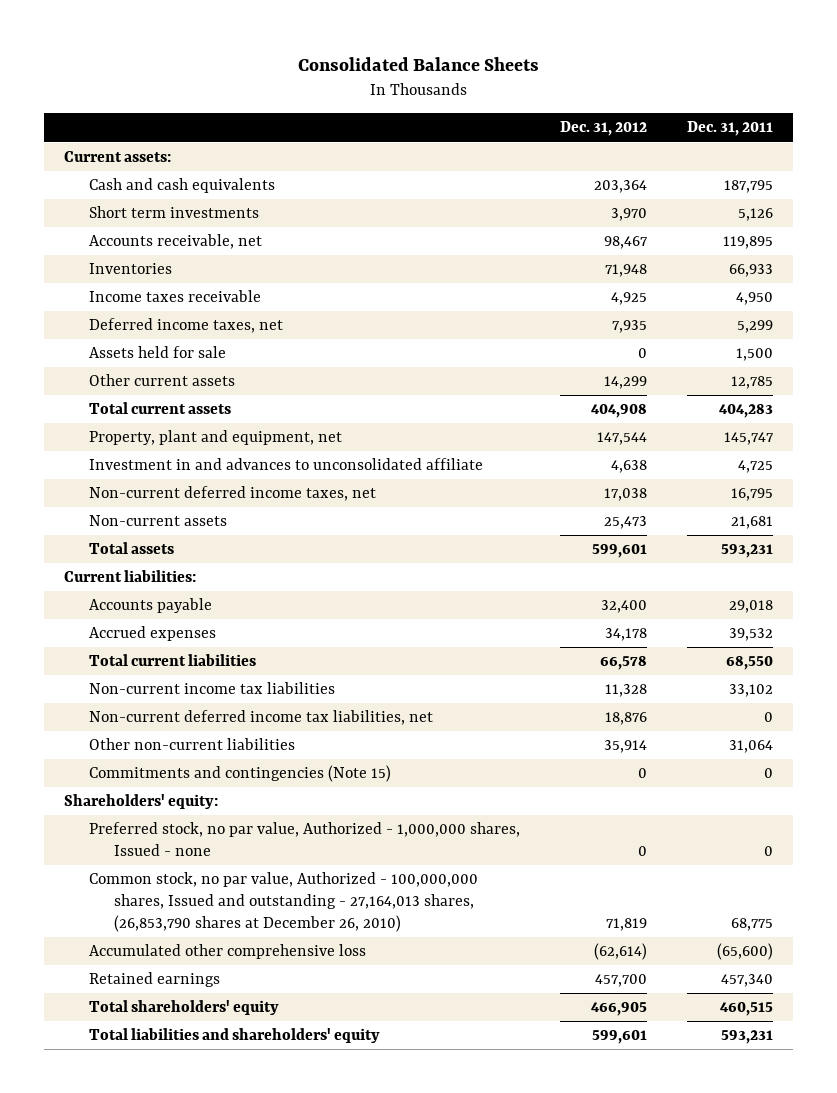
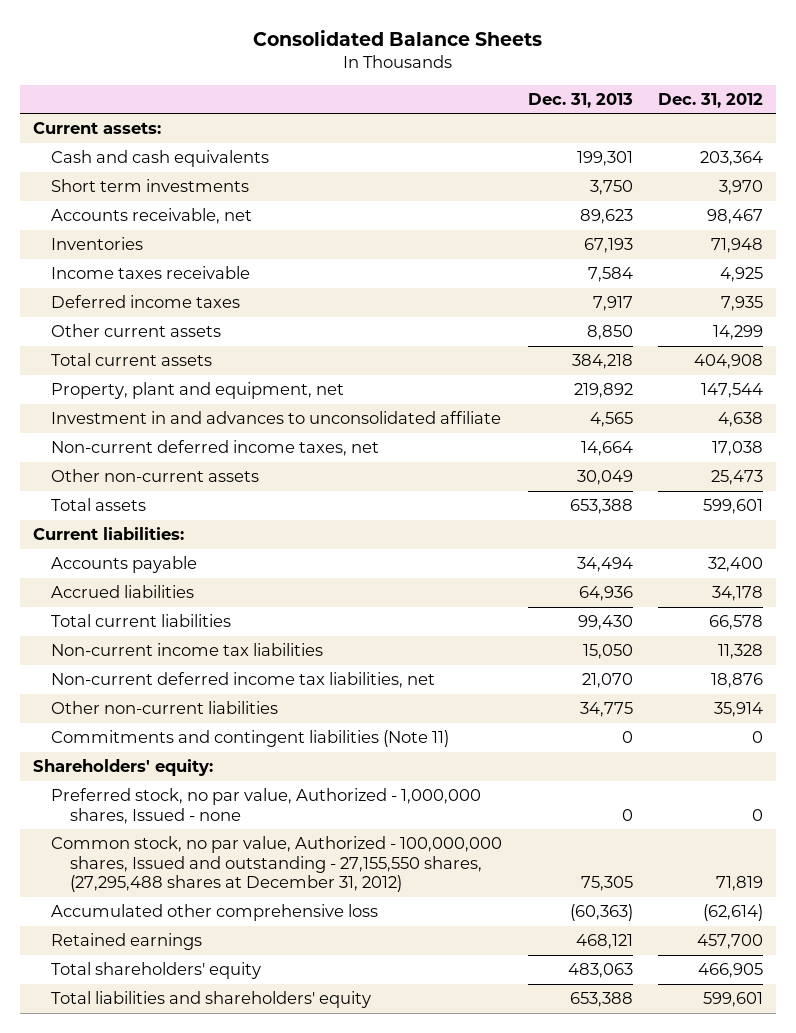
- | Dec. 31, 2012 | Dec. 31, 2011
+ | Dec. 31, 2013 | Dec. 31, 2012
- Deferred income taxes, net | 7,935 | 5,299
- Assets held for sale | 0 | 1,500
+ Deferred income taxes | 7,917 | 7,935
- Non-current assets | 25,473 | 21,681
+ Other non-current assets | 30,049 | 25,473
- Accrued expenses | 34,178 | 39,532
+ Accrued liabilities | 64,936 | 34,178
- Commitments and contingencies (Note 15) | 0 | 0
+ Commitments and contingent liabilities (Note 11) | 0 | 0
- Common stock, no par value, Authorized - 100,000,000 shares, Issued and outstanding - 27,164,013 shares, (26,853,790 shares at December 26, 2010) | 71,819 | 68,775
+ Common stock, no par value, Authorized - 100,000,000 shares, Issued and outstanding - 27,155,550 shares, (27,295,488 shares at December 31, 2012) | 75,305 | 71,819

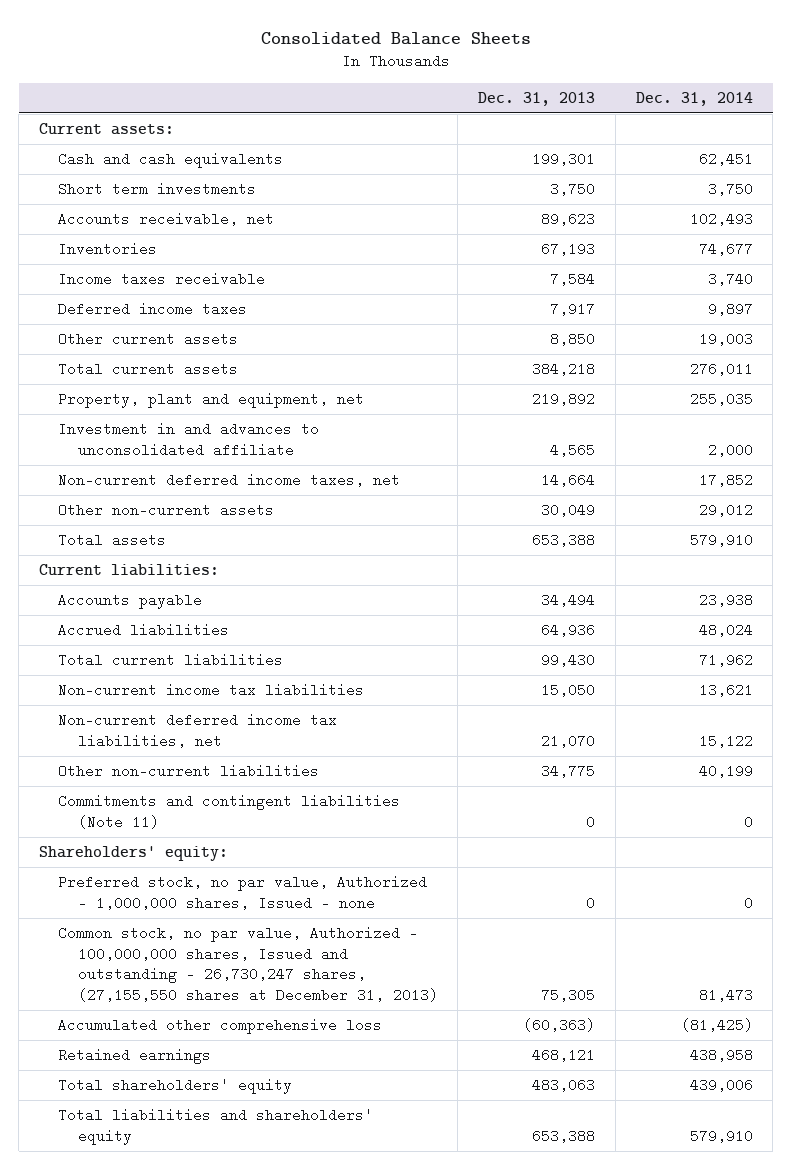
- | Dec. 31, 2013 | Dec. 31, 2012
+ | Dec. 31, 2013 | Dec. 31, 2014
- Common stock, no par value, Authorized - 100,000,000 shares, Issued and outstanding - 27,155,550 shares, (27,295,488 shares at December 31, 2012) | 75,305 | 71,819
+ Common stock, no par value, Authorized - 100,000,000 shares, Issued and outstanding - 26,730,247 shares, (27,155,550 shares at December 31, 2013) | 75,305 | 81,473

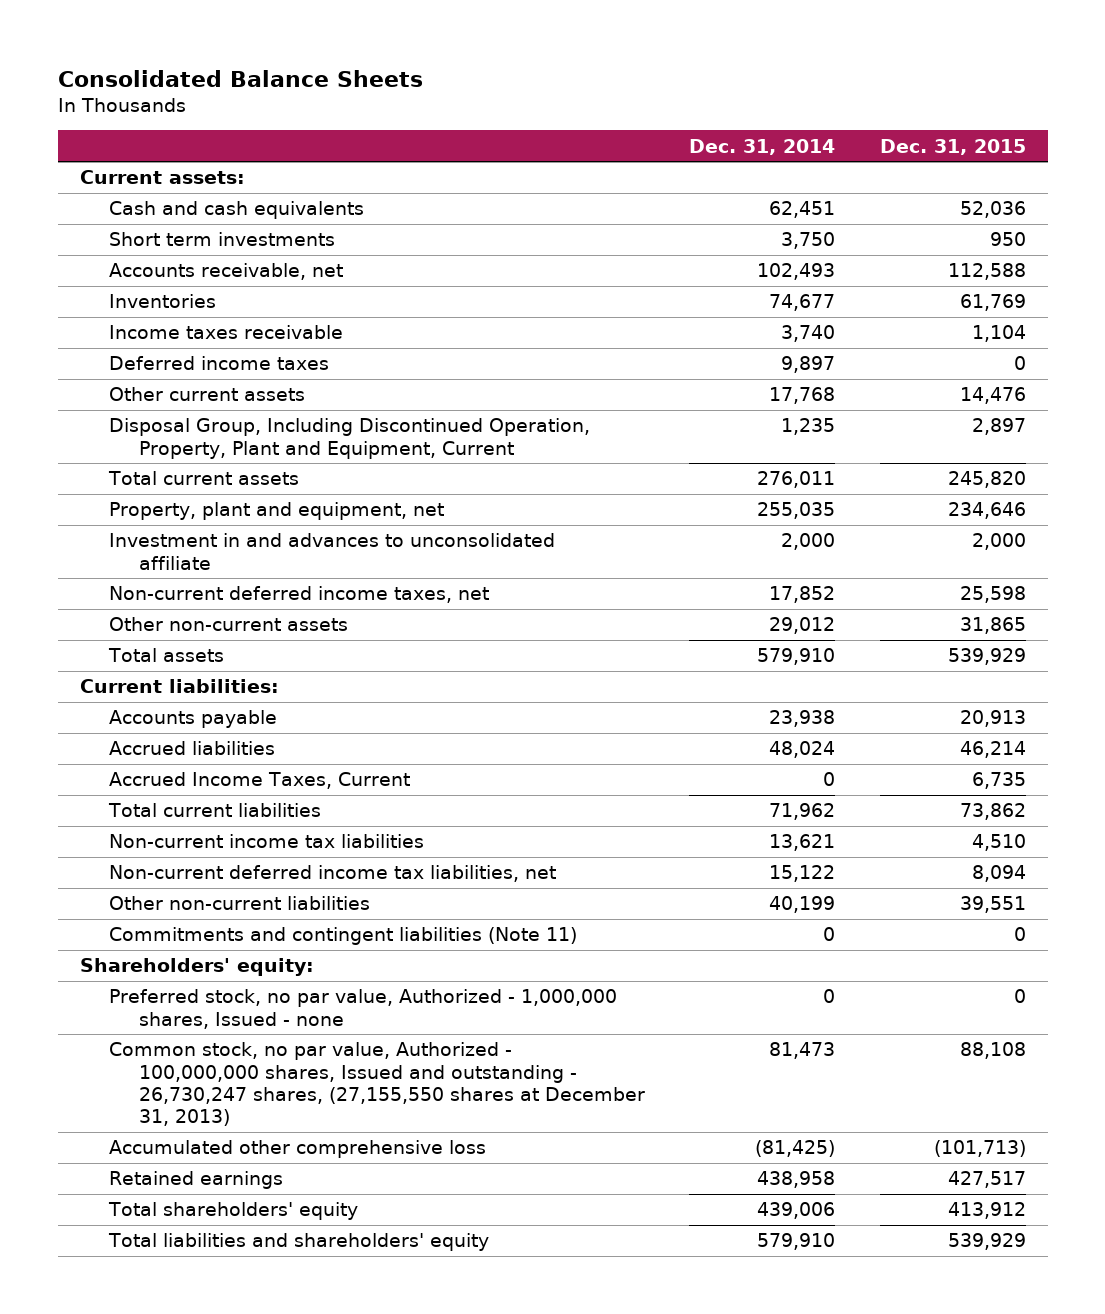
- | Dec. 31, 2013 | Dec. 31, 2014
+ | Dec. 31, 2014 | Dec. 31, 2015
- Other current assets | 8,850 | 19,003
+ Other current assets | 17,768 | 14,476
+ Disposal Group, Including Discontinued Operation, Property, Plant and Equipment, Current | 1,235 | 2,897
+ Accrued Income Taxes, Current | 0 | 6,735

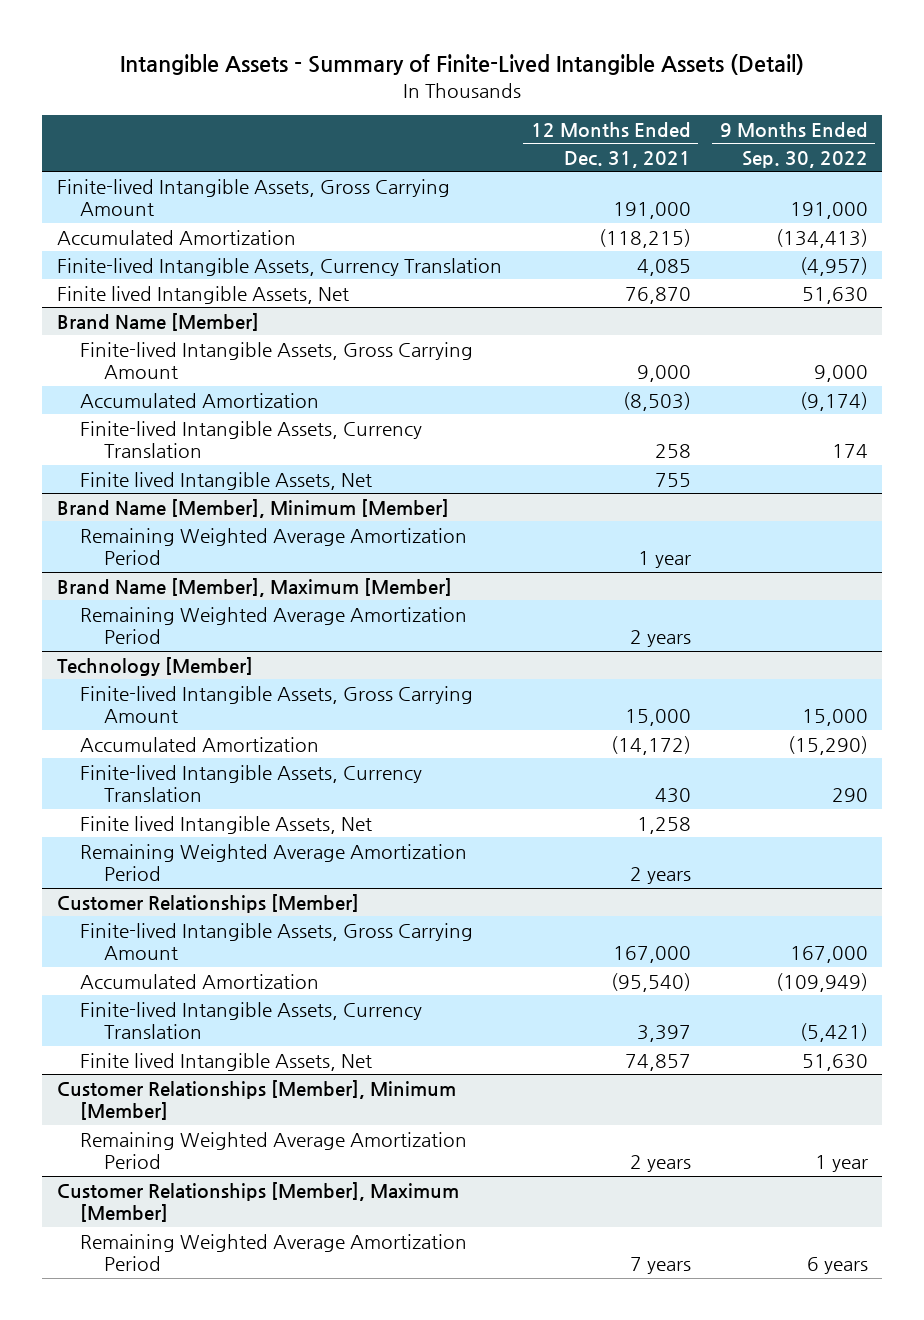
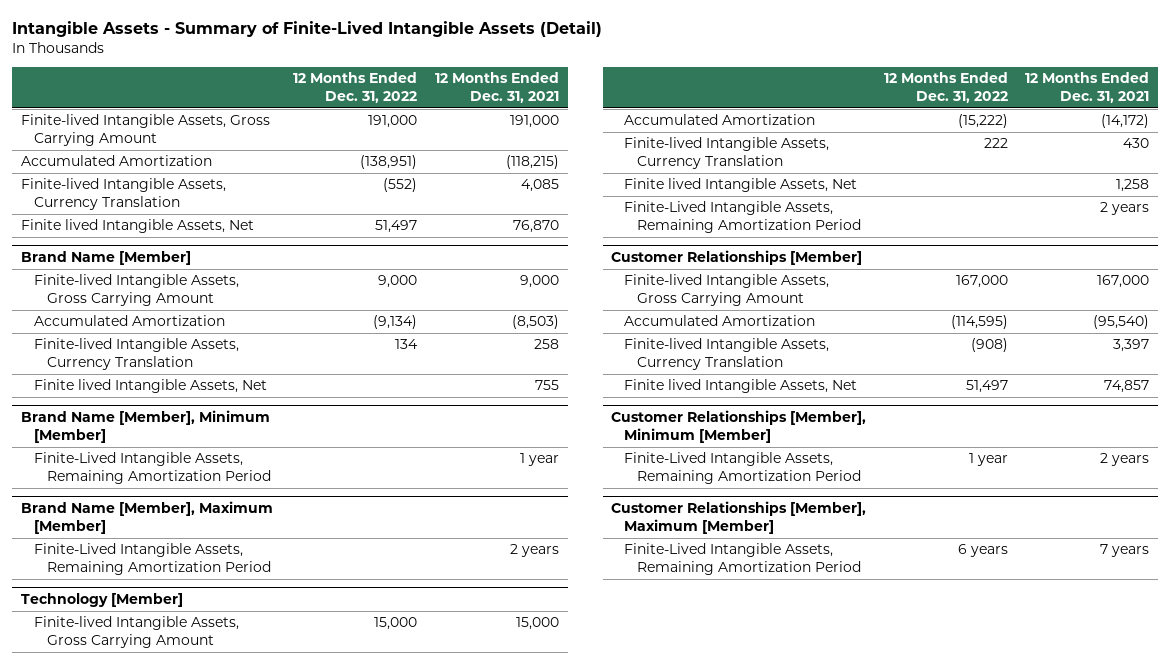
- | 12 Months Ended Dec. 31, 2021 | 9 Months Ended Sep. 30, 2022
+ | 12 Months Ended Dec. 31, 2022 | 12 Months Ended Dec. 31, 2021
@ Brand Name [Member], Minimum [Member]
- Remaining Weighted Average Amortization Period | 1 year |
+ Finite-Lived Intangible Assets, Remaining Amortization Period | | 1 year
@ Brand Name [Member], Maximum [Member]
- Remaining Weighted Average Amortization Period | 2 years |
+ Finite-Lived Intangible Assets, Remaining Amortization Period | | 2 years
@ Technology [Member]
- Remaining Weighted Average Amortization Period | 2 years |
+ Finite-Lived Intangible Assets, Remaining Amortization Period | | 2 years
@ Customer Relationships [Member], Minimum [Member]
- Remaining Weighted Average Amortization Period | 2 years | 1 year
+ Finite-Lived Intangible Assets, Remaining Amortization Period | 1 year | 2 years
@ Customer Relationships [Member], Maximum [Member]
- Remaining Weighted Average Amortization Period | 7 years | 6 years
+ Finite-Lived Intangible Assets, Remaining Amortization Period | 6 years | 7 years

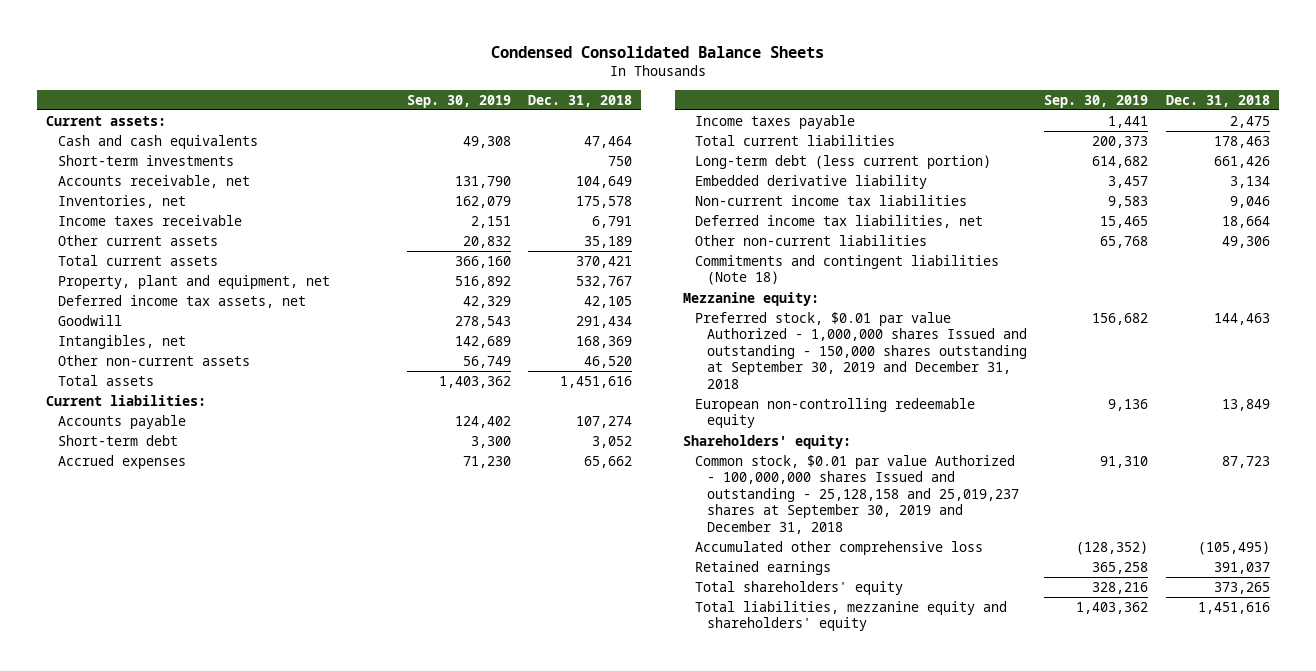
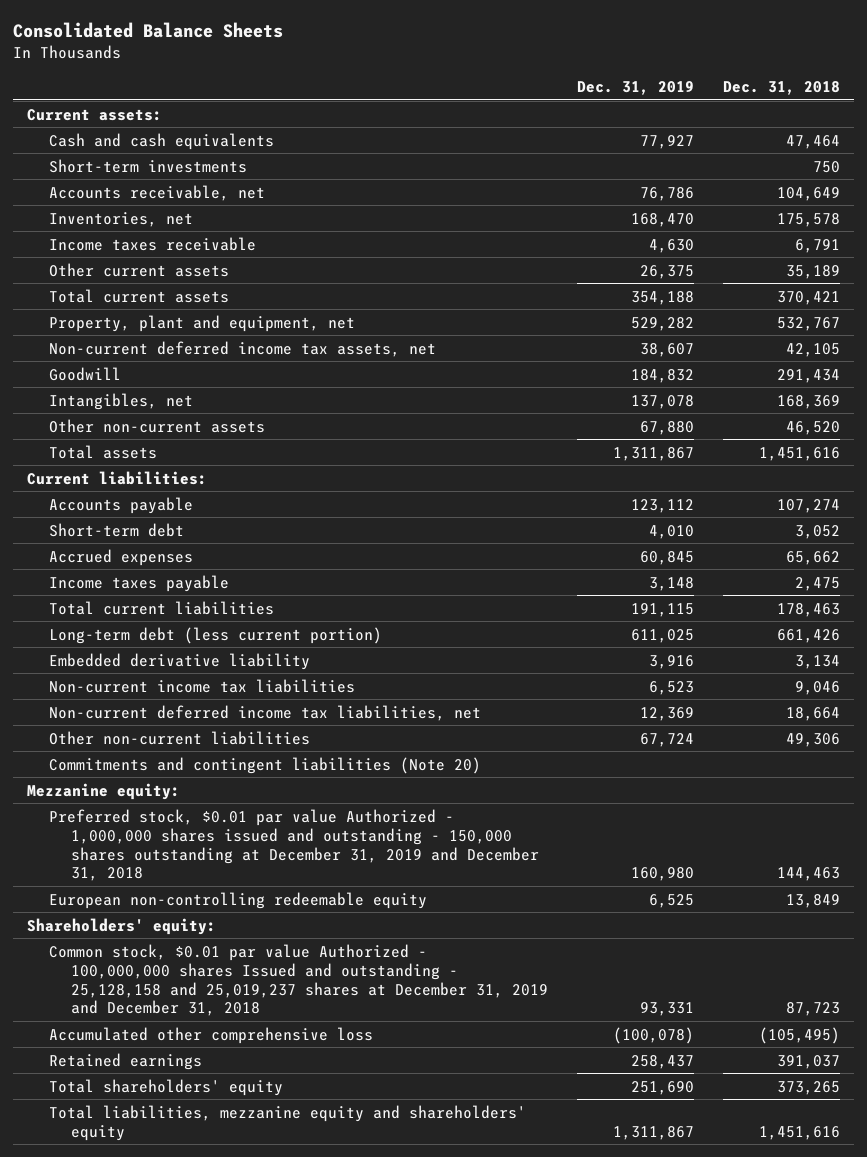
- Condensed Consolidated Balance Sheets
+ Consolidated Balance Sheets
- | Sep. 30, 2019 | Dec. 31, 2018
+ | Dec. 31, 2019 | Dec. 31, 2018
- Deferred income tax assets, net | 42,329 | 42,105
+ Non-current deferred income tax assets, net | 38,607 | 42,105
- Deferred income tax liabilities, net | 15,465 | 18,664
+ Non-current deferred income tax liabilities, net | 12,369 | 18,664
- Commitments and contingent liabilities (Note 18)
+ Commitments and contingent liabilities (Note 20)
- Preferred stock, $0.01 par value Authorized - 1,000,000 shares Issued and outstanding - 150,000 shares outstanding at September 30, 2019 and December 31, 2018 | 156,682 | 144,463
+ Preferred stock, $0.01 par value Authorized - 1,000,000 shares issued and outstanding - 150,000 shares outstanding at December 31, 2019 and December 31, 2018 | 160,980 | 144,463
- Common stock, $0.01 par value Authorized - 100,000,000 shares Issued and outstanding - 25,128,158 and 25,019,237 shares at September 30, 2019 and December 31, 2018 | 91,310 | 87,723
+ Common stock, $0.01 par value Authorized - 100,000,000 shares Issued and outstanding - 25,128,158 and 25,019,237 shares at December 31, 2019 and December 31, 2018 | 93,331 | 87,723

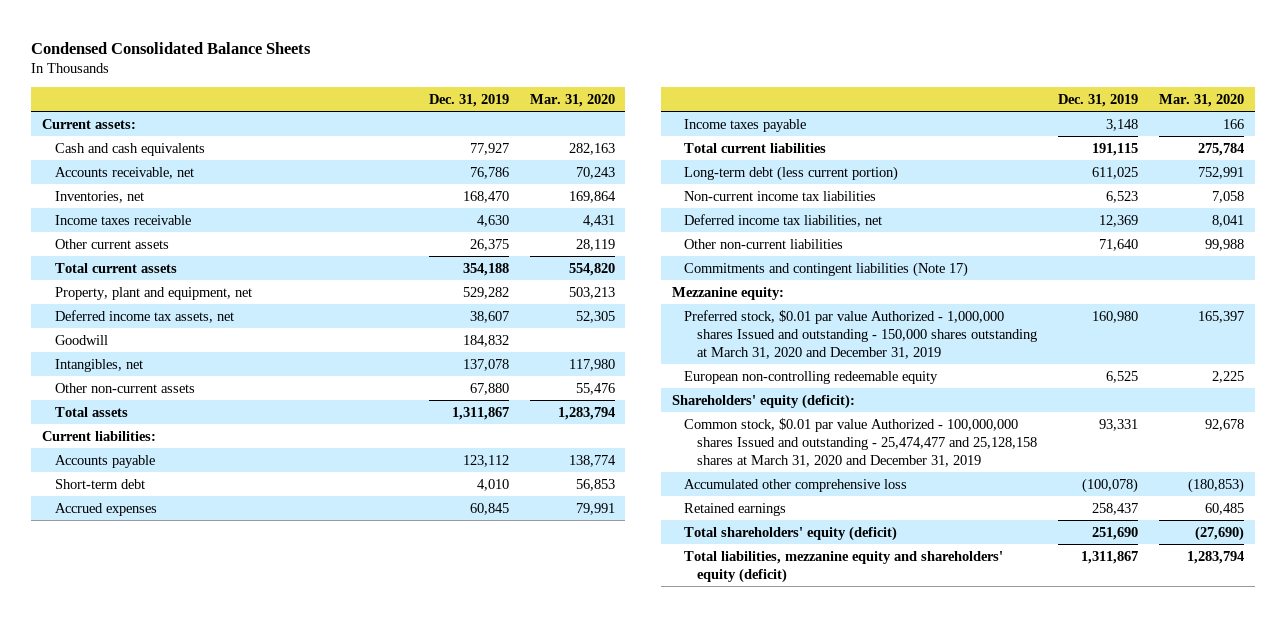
- Consolidated Balance Sheets
+ Condensed Consolidated Balance Sheets
- | Dec. 31, 2019 | Dec. 31, 2018
+ | Dec. 31, 2019 | Mar. 31, 2020
- Short-term investments | | 750
- Non-current deferred income tax assets, net | 38,607 | 42,105
+ Deferred income tax assets, net | 38,607 | 52,305
- Embedded derivative liability | 3,916 | 3,134
- Non-current deferred income tax liabilities, net | 12,369 | 18,664
- Other non-current liabilities | 67,724 | 49,306
- Commitments and contingent liabilities (Note 20)
+ Deferred income tax liabilities, net | 12,369 | 8,041
+ Other non-current liabilities | 71,640 | 99,988
+ Commitments and contingent liabilities (Note 17)
- Preferred stock, $0.01 par value Authorized - 1,000,000 shares issued and outstanding - 150,000 shares outstanding at December 31, 2019 and December 31, 2018 | 160,980 | 144,463
+ Preferred stock, $0.01 par value Authorized - 1,000,000 shares Issued and outstanding - 150,000 shares outstanding at March 31, 2020 and December 31, 2019 | 160,980 | 165,397
- Shareholders' equity:
- Common stock, $0.01 par value Authorized - 100,000,000 shares Issued and outstanding - 25,128,158 and 25,019,237 shares at December 31, 2019 and December 31, 2018 | 93,331 | 87,723
+ Shareholders' equity (deficit):
+ Common stock, $0.01 par value Authorized - 100,000,000 shares Issued and outstanding - 25,474,477 and 25,128,158 shares at March 31, 2020 and December 31, 2019 | 93,331 | 92,678
- Total shareholders' equity | 251,690 | 373,265
- Total liabilities, mezzanine equity and shareholders' equity | 1,311,867 | 1,451,616
+ Total shareholders' equity (deficit) | 251,690 | (27,690)
+ Total liabilities, mezzanine equity and shareholders' equity (deficit) | 1,311,867 | 1,283,794

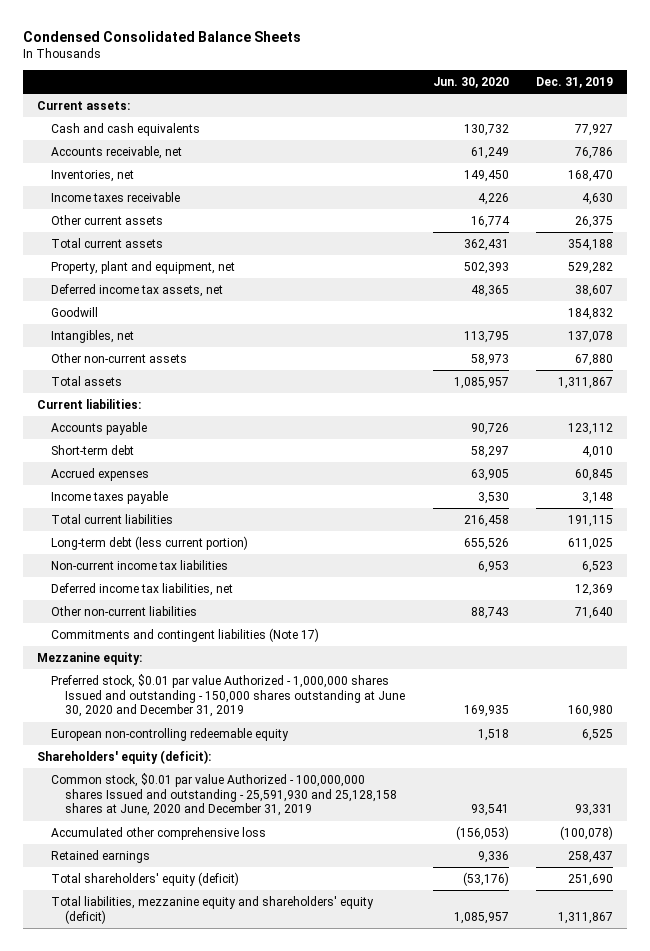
- | Dec. 31, 2019 | Mar. 31, 2020
+ | Jun. 30, 2020 | Dec. 31, 2019
- Preferred stock, $0.01 par value Authorized - 1,000,000 shares Issued and outstanding - 150,000 shares outstanding at March 31, 2020 and December 31, 2019 | 160,980 | 165,397
+ Preferred stock, $0.01 par value Authorized - 1,000,000 shares Issued and outstanding - 150,000 shares outstanding at June 30, 2020 and December 31, 2019 | 169,935 | 160,980
- Common stock, $0.01 par value Authorized - 100,000,000 shares Issued and outstanding - 25,474,477 and 25,128,158 shares at March 31, 2020 and December 31, 2019 | 93,331 | 92,678
+ Common stock, $0.01 par value Authorized - 100,000,000 shares Issued and outstanding - 25,591,930 and 25,128,158 shares at June, 2020 and December 31, 2019 | 93,541 | 93,331

